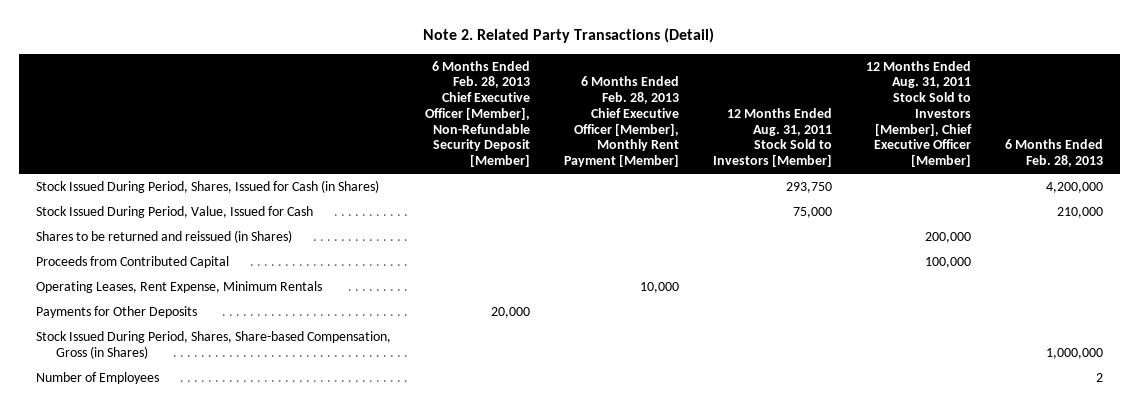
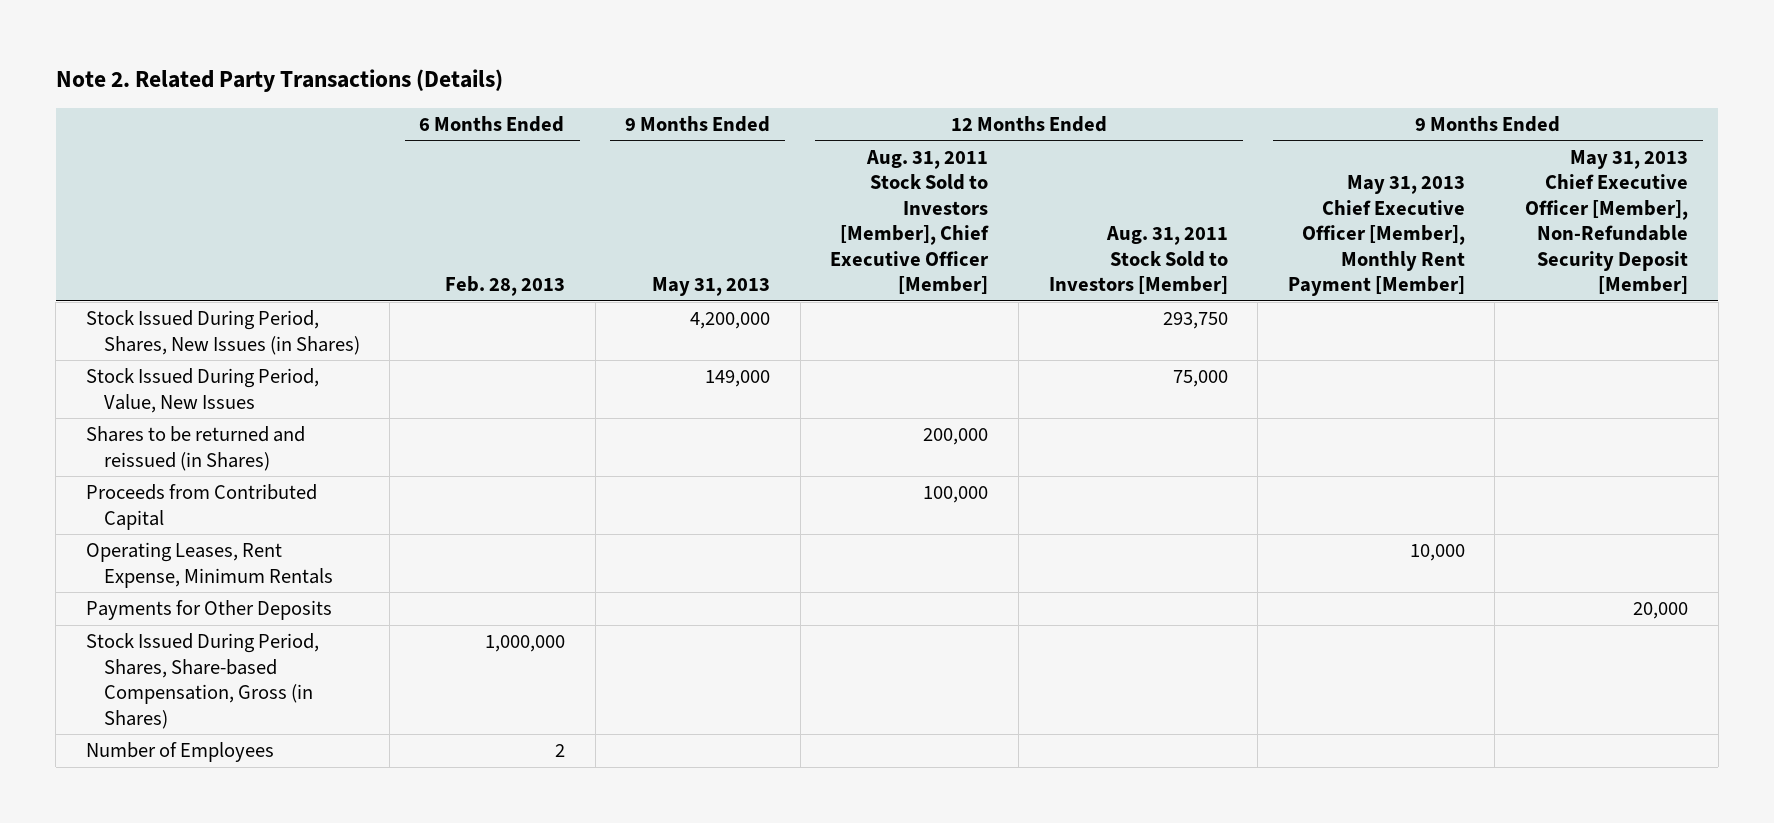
- Note 2. Related Party Transactions (Detail)
+ Note 2. Related Party Transactions (Details)
- | 6 Months Ended Feb. 28, 2013 Chief Executive Officer [Member], Non-Refundable Security Deposit [Member] | 6 Months Ended Feb. 28, 2013 Chief Executive Officer [Member], Monthly Rent Payment [Member] | 12 Months Ended Aug. 31, 2011 Stock Sold to Investors [Member] | 12 Months Ended Aug. 31, 2011 Stock Sold to Investors [Member], Chief Executive Officer [Member] | 6 Months Ended Feb. 28, 2013
+ | 6 Months Ended Feb. 28, 2013 | 9 Months Ended May 31, 2013 | 12 Months Ended Aug. 31, 2011 Stock Sold to Investors [Member], Chief Executive Officer [Member] | 12 Months Ended Aug. 31, 2011 Stock Sold to Investors [Member] | 9 Months Ended May 31, 2013 Chief Executive Officer [Member], Monthly Rent Payment [Member] | 9 Months Ended May 31, 2013 Chief Executive Officer [Member], Non-Refundable Security Deposit [Member]
- Stock Issued During Period, Shares, Issued for Cash (in Shares) | | | 293,750 | | 4,200,000
- Stock Issued During Period, Value, Issued for Cash | | | 75,000 | | 210,000
+ Stock Issued During Period, Shares, New Issues (in Shares) | | 4,200,000 | | 293,750 | |
+ Stock Issued During Period, Value, New Issues | | 149,000 | | 75,000 | |

